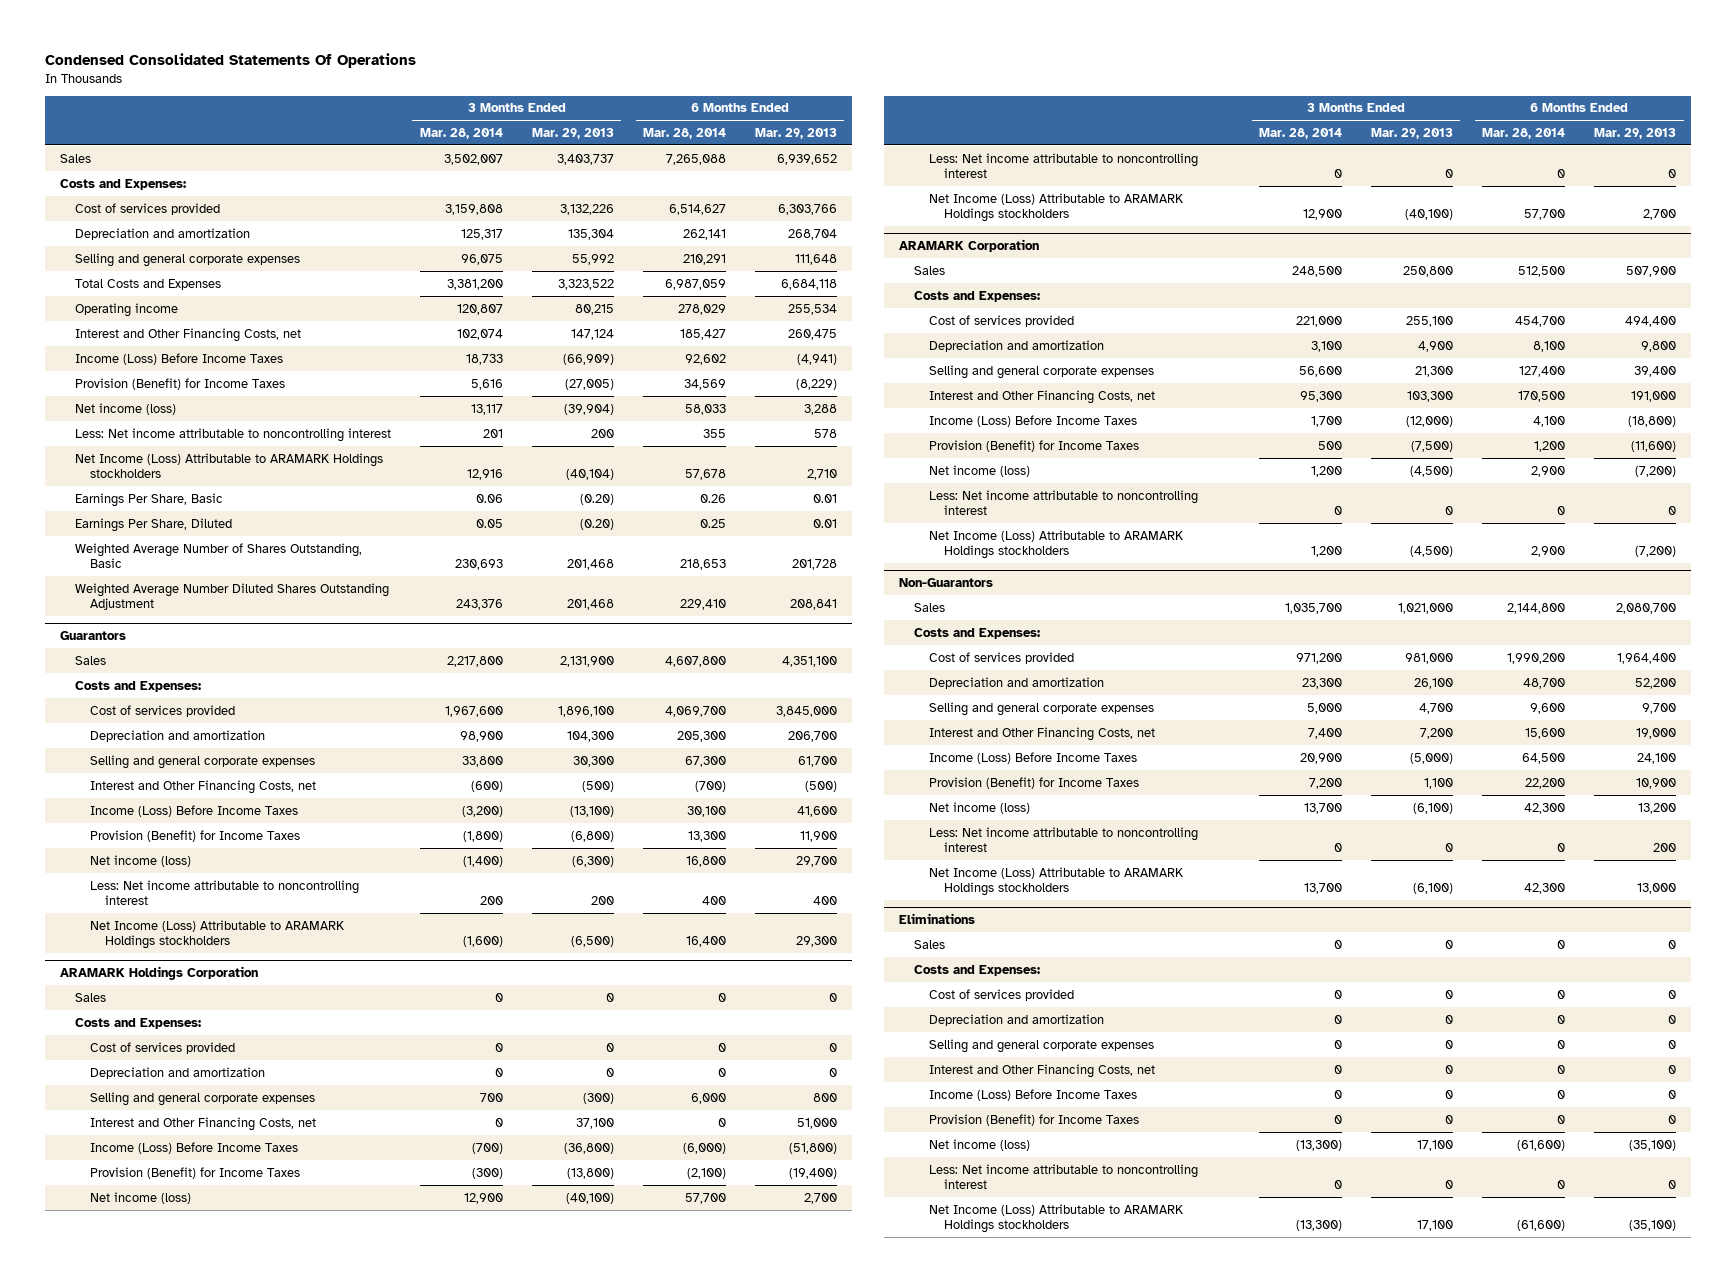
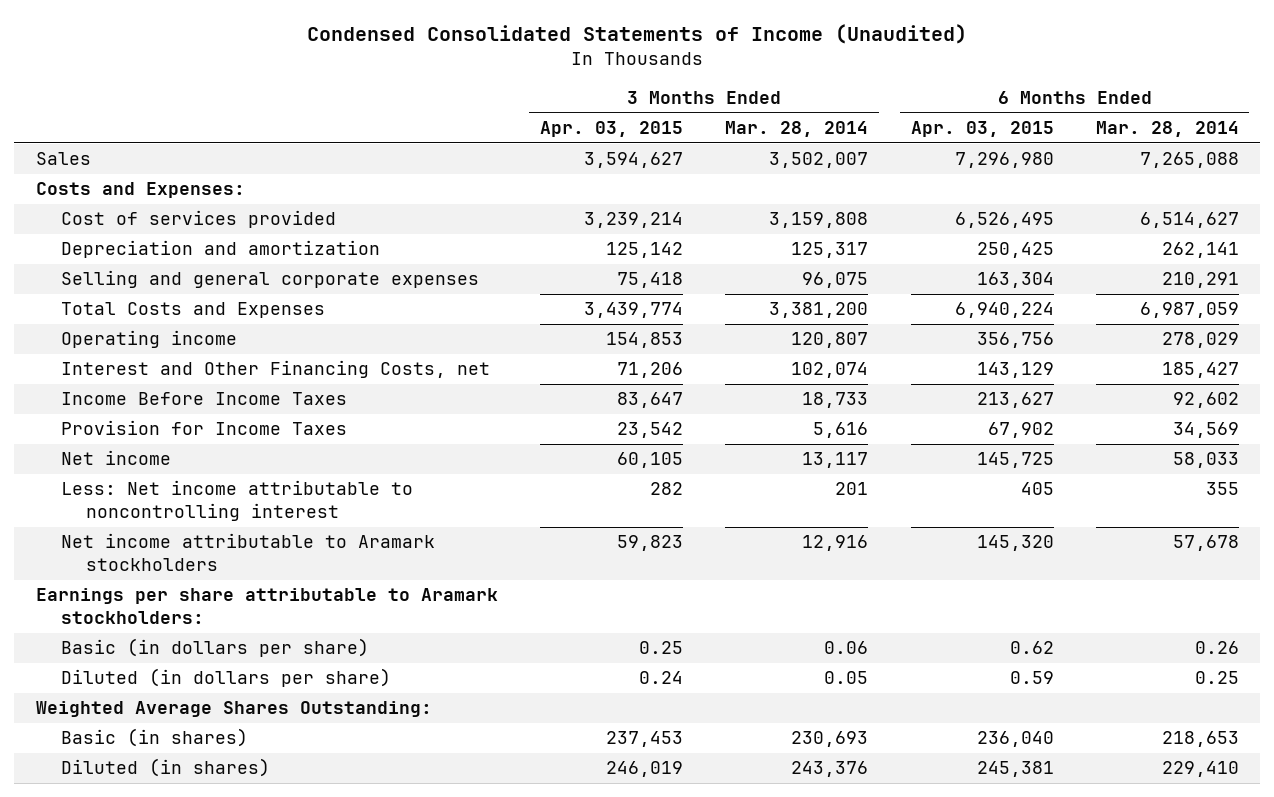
- Condensed Consolidated Statements Of Operations
+ Condensed Consolidated Statements of Income (Unaudited)
- | 3 Months Ended Mar. 28, 2014 | 3 Months Ended Mar. 29, 2013 | 6 Months Ended Mar. 28, 2014 | 6 Months Ended Mar. 29, 2013
+ | 3 Months Ended Apr. 03, 2015 | 3 Months Ended Mar. 28, 2014 | 6 Months Ended Apr. 03, 2015 | 6 Months Ended Mar. 28, 2014
- Income (Loss) Before Income Taxes | 18,733 | (66,909) | 92,602 | (4,941)
- Provision (Benefit) for Income Taxes | 5,616 | (27,005) | 34,569 | (8,229)
- Net income (loss) | 13,117 | (39,904) | 58,033 | 3,288
+ Income Before Income Taxes | 83,647 | 18,733 | 213,627 | 92,602
+ Provision for Income Taxes | 23,542 | 5,616 | 67,902 | 34,569
+ Net income | 60,105 | 13,117 | 145,725 | 58,033
- Net Income (Loss) Attributable to ARAMARK Holdings stockholders | 12,916 | (40,104) | 57,678 | 2,710
- Earnings Per Share, Basic | 0.06 | (0.20) | 0.26 | 0.01
- Earnings Per Share, Diluted | 0.05 | (0.20) | 0.25 | 0.01
- Weighted Average Number of Shares Outstanding, Basic | 230,693 | 201,468 | 218,653 | 201,728
- Weighted Average Number Diluted Shares Outstanding Adjustment | 243,376 | 201,468 | 229,410 | 208,841
- Guarantors
- Sales | 2,217,800 | 2,131,900 | 4,607,800 | 4,351,100
- Costs and Expenses:
- Cost of services provided | 1,967,600 | 1,896,100 | 4,069,700 | 3,845,000
- Depreciation and amortization | 98,900 | 104,300 | 205,300 | 206,700
- Selling and general corporate expenses | 33,800 | 30,300 | 67,300 | 61,700
- Interest and Other Financing Costs, net | (600) | (500) | (700) | (500)
- Income (Loss) Before Income Taxes | (3,200) | (13,100) | 30,100 | 41,600
- Provision (Benefit) for Income Taxes | (1,800) | (6,800) | 13,300 | 11,900
- Net income (loss) | (1,400) | (6,300) | 16,800 | 29,700
- Less: Net income attributable to noncontrolling interest | 200 | 200 | 400 | 400
- Net Income (Loss) Attributable to ARAMARK Holdings stockholders | (1,600) | (6,500) | 16,400 | 29,300
- ARAMARK Holdings Corporation
- Sales | 0 | 0 | 0 | 0
- Costs and Expenses:
- Cost of services provided | 0 | 0 | 0 | 0
- Depreciation and amortization | 0 | 0 | 0 | 0
- Selling and general corporate expenses | 700 | (300) | 6,000 | 800
- Interest and Other Financing Costs, net | 0 | 37,100 | 0 | 51,000
- Income (Loss) Before Income Taxes | (700) | (36,800) | (6,000) | (51,800)
- Provision (Benefit) for Income Taxes | (300) | (13,800) | (2,100) | (19,400)
- Net income (loss) | 12,900 | (40,100) | 57,700 | 2,700
- Less: Net income attributable to noncontrolling interest | 0 | 0 | 0 | 0
- Net Income (Loss) Attributable to ARAMARK Holdings stockholders | 12,900 | (40,100) | 57,700 | 2,700
- ARAMARK Corporation
- Sales | 248,500 | 250,800 | 512,500 | 507,900
- Costs and Expenses:
- Cost of services provided | 221,000 | 255,100 | 454,700 | 494,400
- Depreciation and amortization | 3,100 | 4,900 | 8,100 | 9,800
- Selling and general corporate expenses | 56,600 | 21,300 | 127,400 | 39,400
- Interest and Other Financing Costs, net | 95,300 | 103,300 | 170,500 | 191,000
- Income (Loss) Before Income Taxes | 1,700 | (12,000) | 4,100 | (18,800)
- Provision (Benefit) for Income Taxes | 500 | (7,500) | 1,200 | (11,600)
- Net income (loss) | 1,200 | (4,500) | 2,900 | (7,200)
- Less: Net income attributable to noncontrolling interest | 0 | 0 | 0 | 0
- Net Income (Loss) Attributable to ARAMARK Holdings stockholders | 1,200 | (4,500) | 2,900 | (7,200)
- Non-Guarantors
- Sales | 1,035,700 | 1,021,000 | 2,144,800 | 2,080,700
- Costs and Expenses:
- Cost of services provided | 971,200 | 981,000 | 1,990,200 | 1,964,400
- Depreciation and amortization | 23,300 | 26,100 | 48,700 | 52,200
- Selling and general corporate expenses | 5,000 | 4,700 | 9,600 | 9,700
- Interest and Other Financing Costs, net | 7,400 | 7,200 | 15,600 | 19,000
- Income (Loss) Before Income Taxes | 20,900 | (5,000) | 64,500 | 24,100
- Provision (Benefit) for Income Taxes | 7,200 | 1,100 | 22,200 | 10,900
- Net income (loss) | 13,700 | (6,100) | 42,300 | 13,200
- Less: Net income attributable to noncontrolling interest | 0 | 0 | 0 | 200
- Net Income (Loss) Attributable to ARAMARK Holdings stockholders | 13,700 | (6,100) | 42,300 | 13,000
- Eliminations
- Sales | 0 | 0 | 0 | 0
- Costs and Expenses:
- Cost of services provided | 0 | 0 | 0 | 0
- Depreciation and amortization | 0 | 0 | 0 | 0
- Selling and general corporate expenses | 0 | 0 | 0 | 0
- Interest and Other Financing Costs, net | 0 | 0 | 0 | 0
- Income (Loss) Before Income Taxes | 0 | 0 | 0 | 0
- Provision (Benefit) for Income Taxes | 0 | 0 | 0 | 0
- Net income (loss) | (13,300) | 17,100 | (61,600) | (35,100)
- Less: Net income attributable to noncontrolling interest | 0 | 0 | 0 | 0
- Net Income (Loss) Attributable to ARAMARK Holdings stockholders | (13,300) | 17,100 | (61,600) | (35,100)
+ Net income attributable to Aramark stockholders | 59,823 | 12,916 | 145,320 | 57,678
+ Earnings per share attributable to Aramark stockholders:
+ Basic (in dollars per share) | 0.25 | 0.06 | 0.62 | 0.26
+ Diluted (in dollars per share) | 0.24 | 0.05 | 0.59 | 0.25
+ Weighted Average Shares Outstanding:
+ Basic (in shares) | 237,453 | 230,693 | 236,040 | 218,653
+ Diluted (in shares) | 246,019 | 243,376 | 245,381 | 229,410

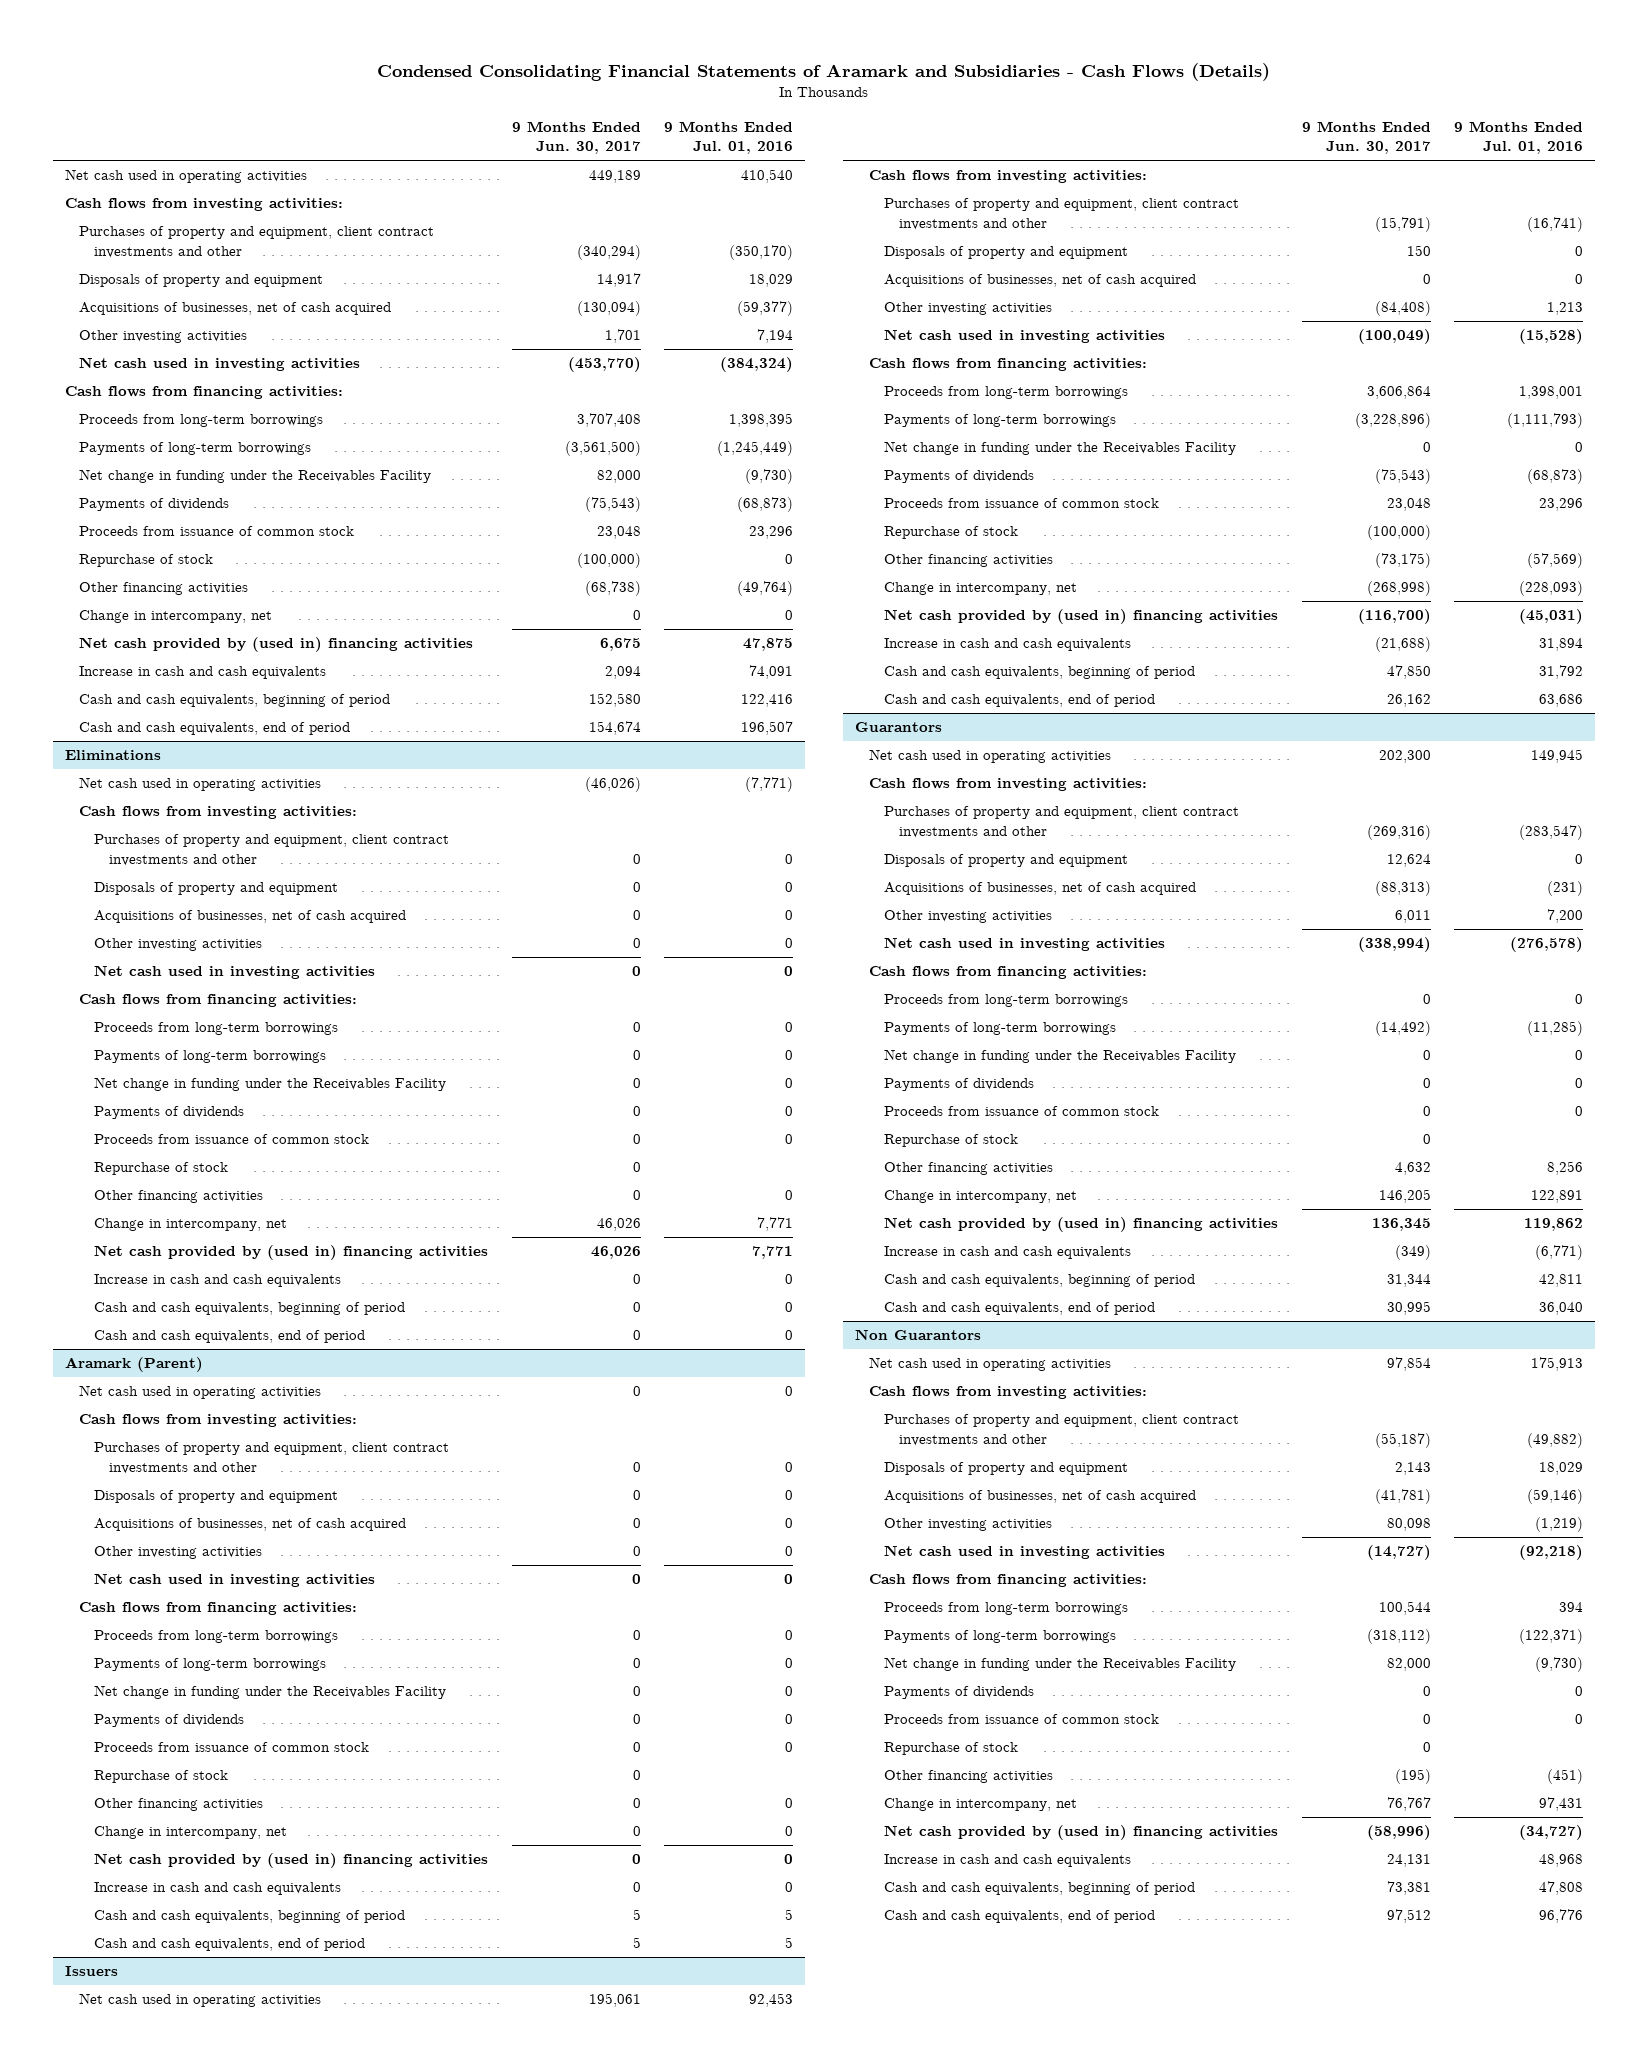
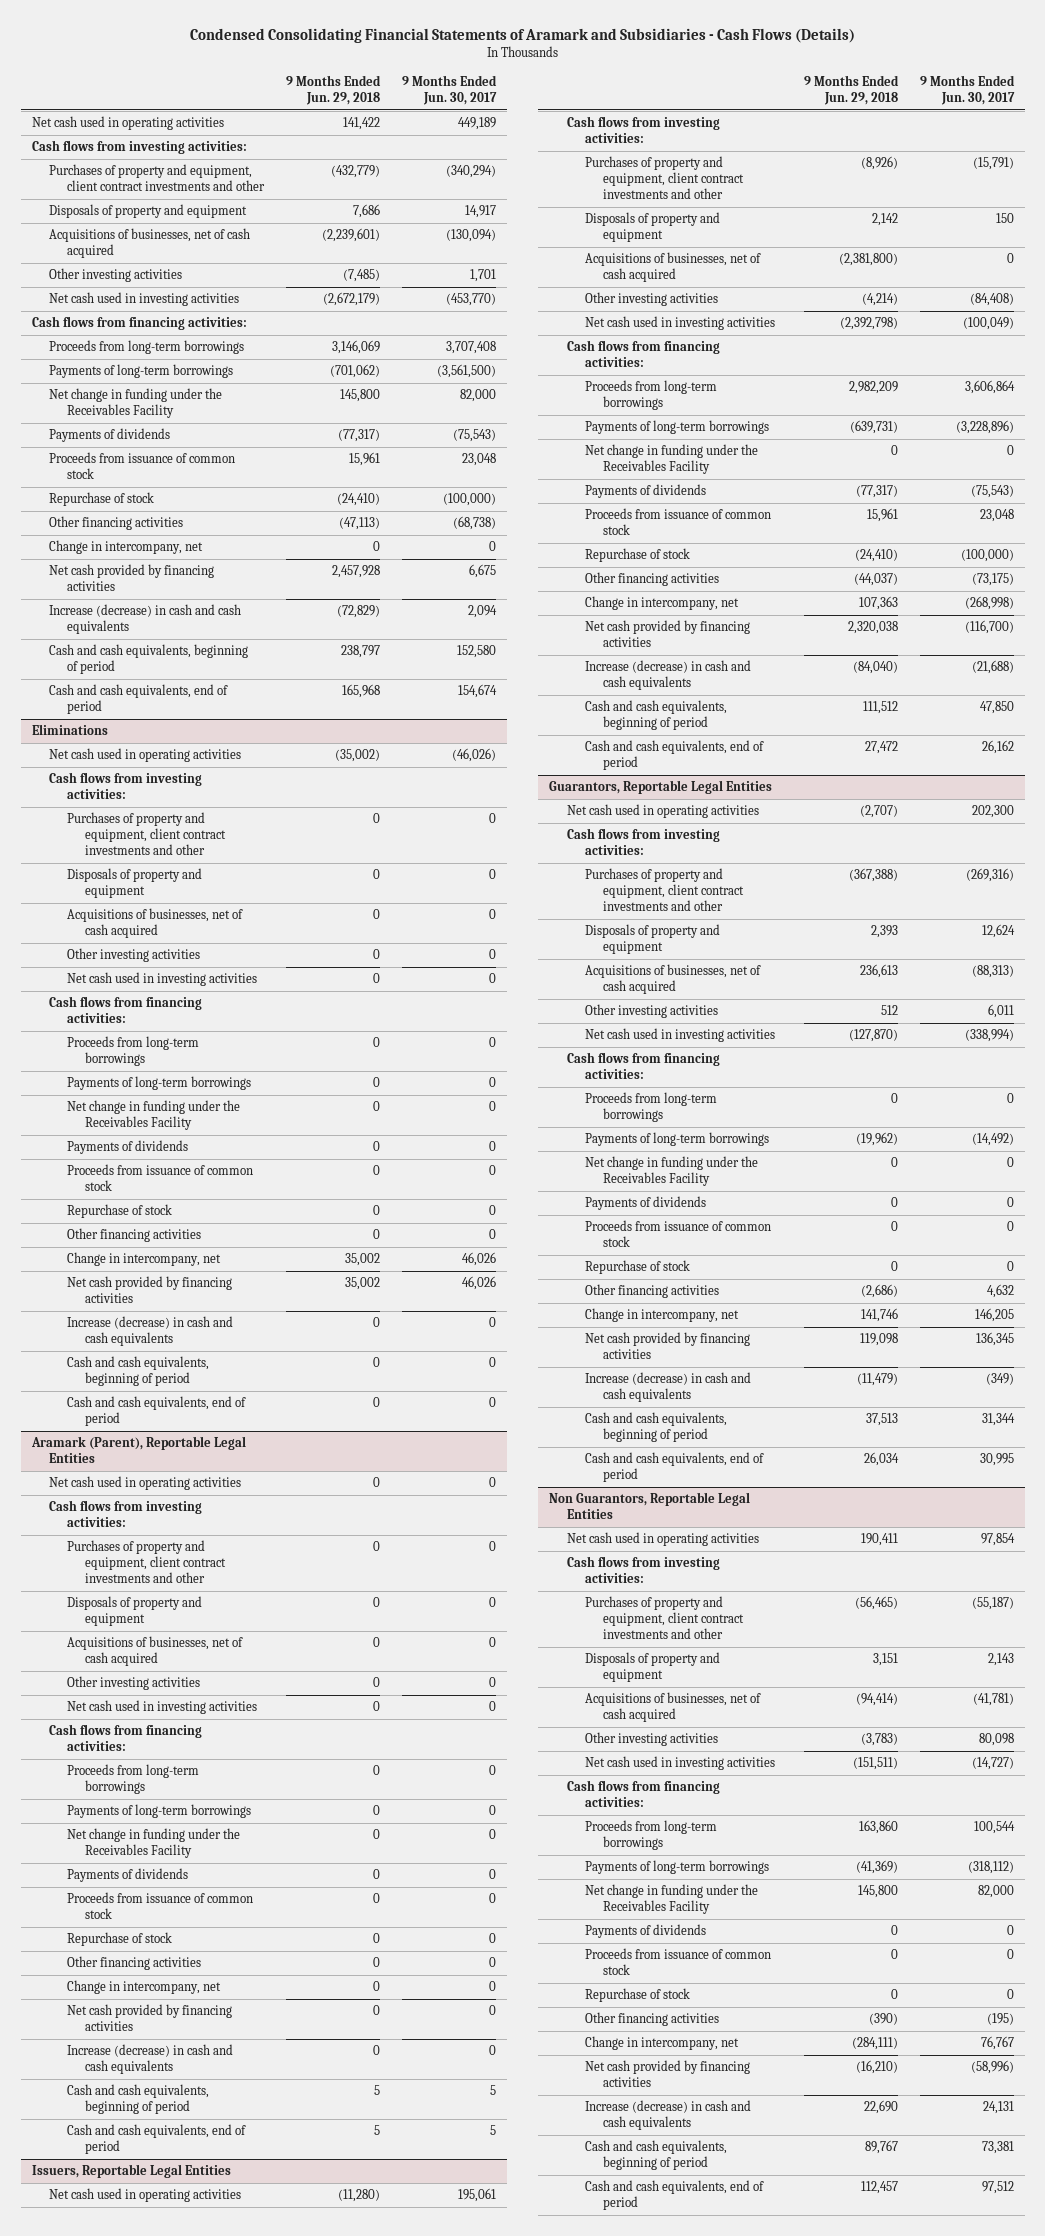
- | 9 Months Ended Jun. 30, 2017 | 9 Months Ended Jul. 01, 2016
+ | 9 Months Ended Jun. 29, 2018 | 9 Months Ended Jun. 30, 2017
- Net cash provided by (used in) financing activities | 6,675 | 47,875
- Increase in cash and cash equivalents | 2,094 | 74,091
+ Net cash provided by financing activities | 2,457,928 | 6,675
+ Increase (decrease) in cash and cash equivalents | (72,829) | 2,094
@ Eliminations
- Net cash provided by (used in) financing activities | 46,026 | 7,771
- Increase in cash and cash equivalents | 0 | 0
+ Net cash provided by financing activities | 35,002 | 46,026
+ Increase (decrease) in cash and cash equivalents | 0 | 0
- Aramark (Parent)
+ Aramark (Parent), Reportable Legal Entities
- Net cash provided by (used in) financing activities | 0 | 0
- Increase in cash and cash equivalents | 0 | 0
+ Net cash provided by financing activities | 0 | 0
+ Increase (decrease) in cash and cash equivalents | 0 | 0
- Issuers
+ Issuers, Reportable Legal Entities
- Net cash provided by (used in) financing activities | (116,700) | (45,031)
- Increase in cash and cash equivalents | (21,688) | 31,894
+ Net cash provided by financing activities | 2,320,038 | (116,700)
+ Increase (decrease) in cash and cash equivalents | (84,040) | (21,688)
- Guarantors
+ Guarantors, Reportable Legal Entities
- Net cash provided by (used in) financing activities | 136,345 | 119,862
- Increase in cash and cash equivalents | (349) | (6,771)
+ Net cash provided by financing activities | 119,098 | 136,345
+ Increase (decrease) in cash and cash equivalents | (11,479) | (349)
- Non Guarantors
+ Non Guarantors, Reportable Legal Entities
- Net cash provided by (used in) financing activities | (58,996) | (34,727)
- Increase in cash and cash equivalents | 24,131 | 48,968
+ Net cash provided by financing activities | (16,210) | (58,996)
+ Increase (decrease) in cash and cash equivalents | 22,690 | 24,131

